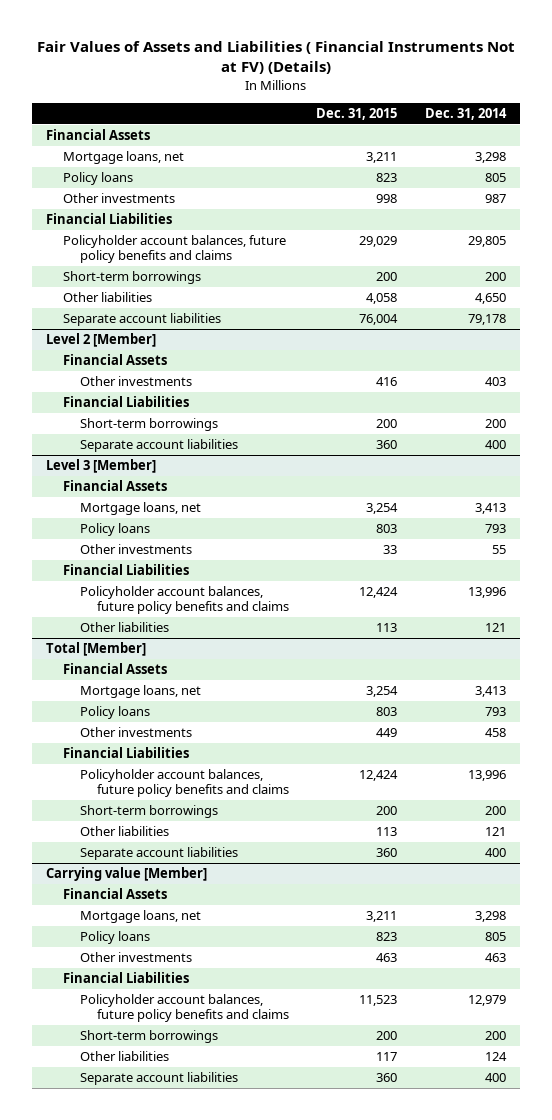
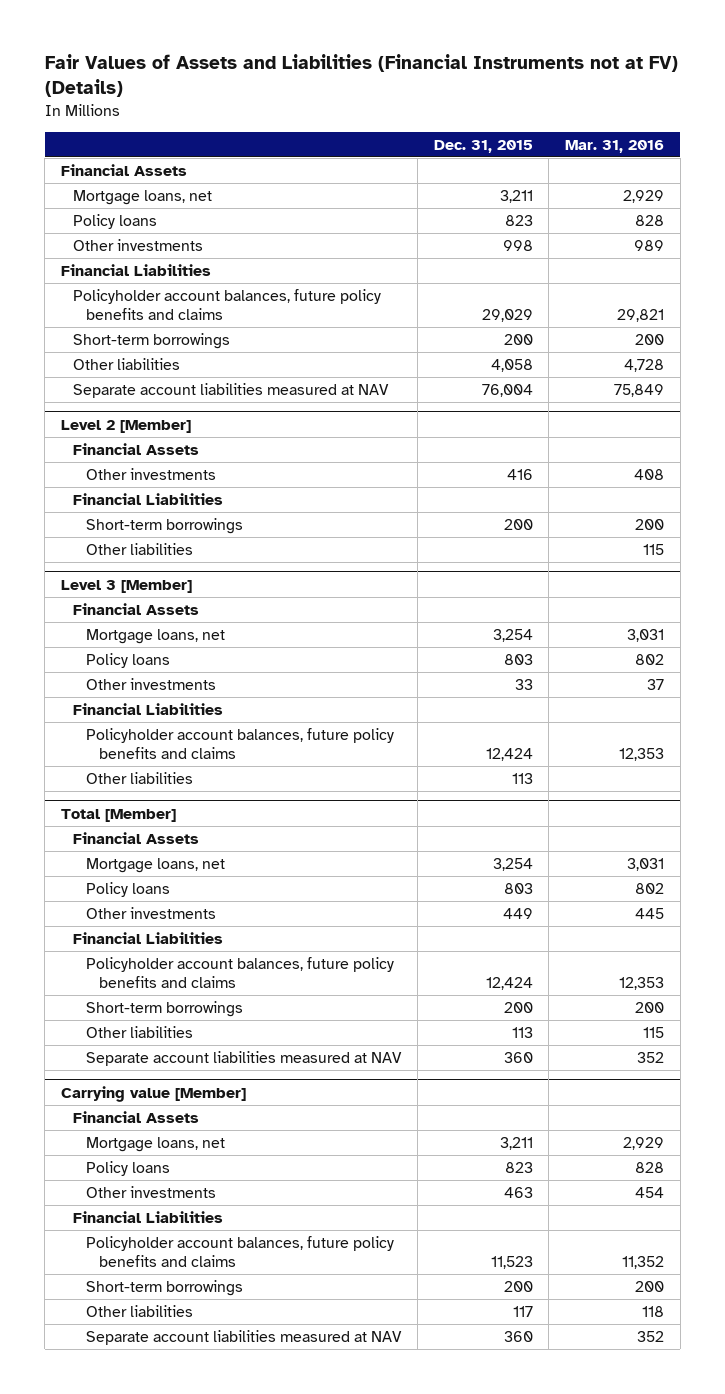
- Fair Values of Assets and Liabilities ( Financial Instruments Not at FV) (Details)
+ Fair Values of Assets and Liabilities (Financial Instruments not at FV) (Details)
- | Dec. 31, 2015 | Dec. 31, 2014
+ | Dec. 31, 2015 | Mar. 31, 2016
- Separate account liabilities | 76,004 | 79,178
+ Separate account liabilities measured at NAV | 76,004 | 75,849
@ Level 2 [Member]
- Separate account liabilities | 360 | 400
+ Other liabilities | | 115
@ Total [Member]
- Separate account liabilities | 360 | 400
+ Separate account liabilities measured at NAV | 360 | 352
@ Carrying value [Member]
- Separate account liabilities | 360 | 400
+ Separate account liabilities measured at NAV | 360 | 352

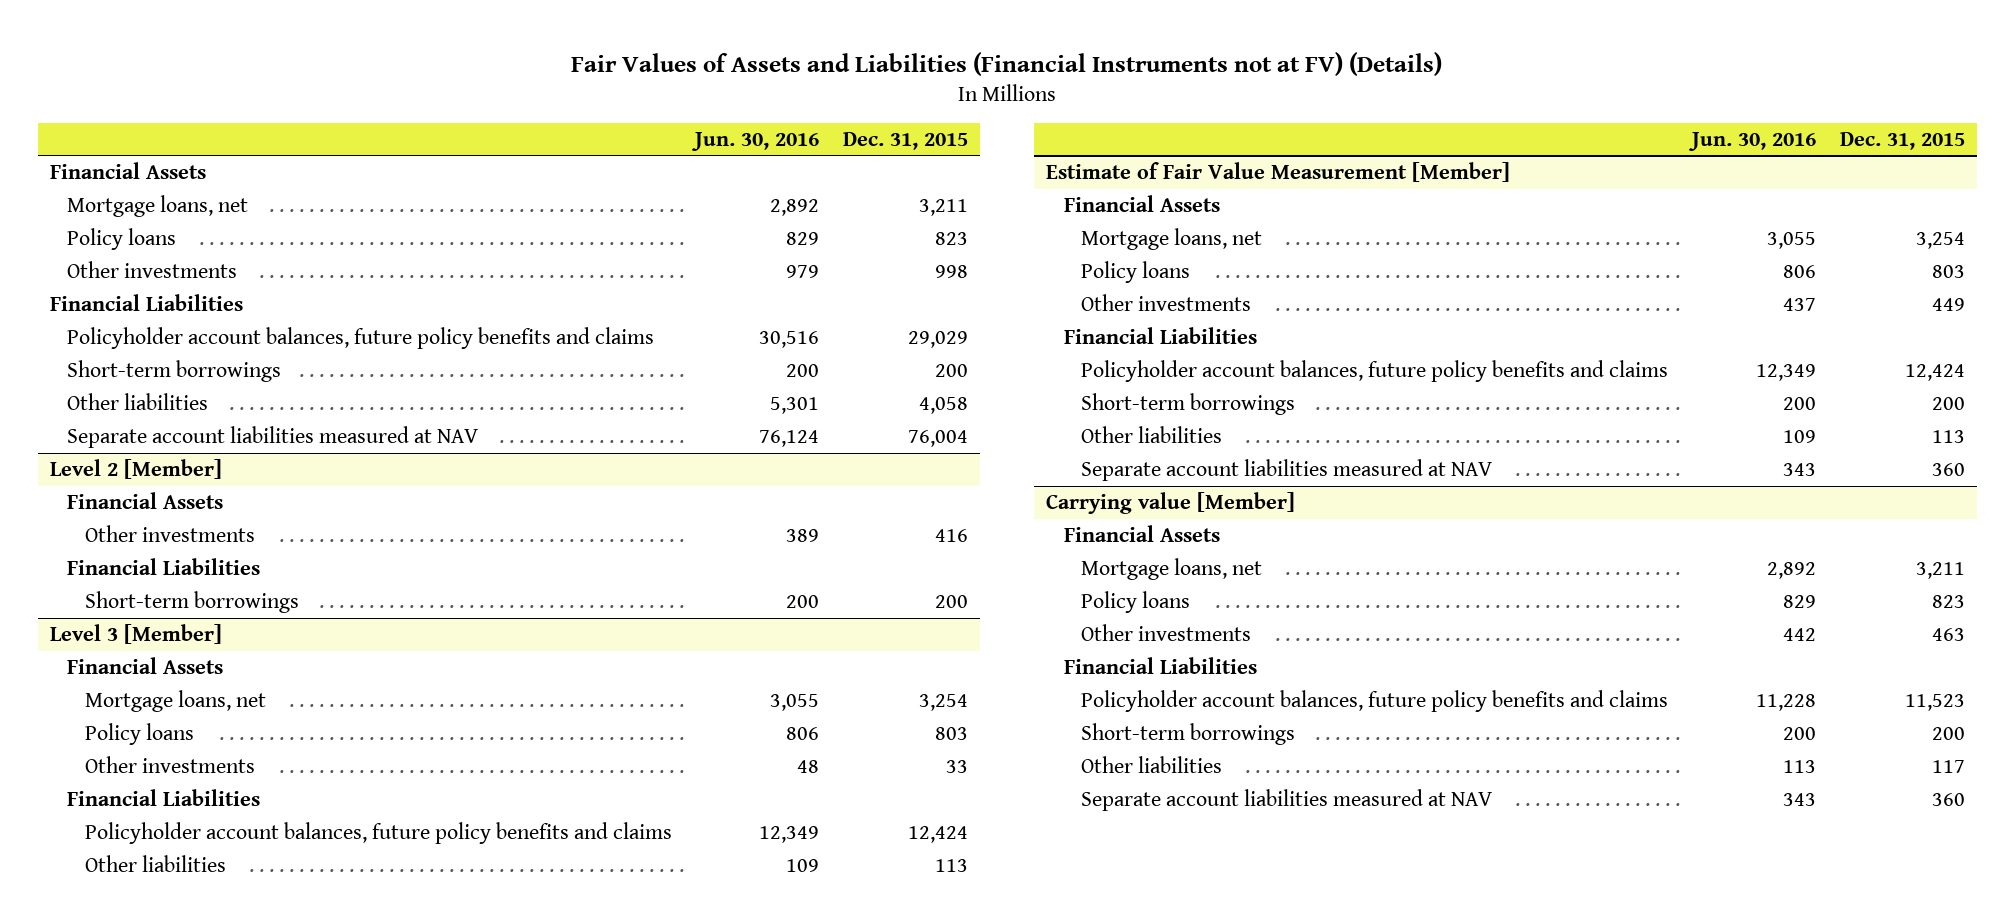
- | Dec. 31, 2015 | Mar. 31, 2016
+ | Jun. 30, 2016 | Dec. 31, 2015
@ Level 2 [Member]
- Other liabilities | | 115
- Total [Member]
+ Estimate of Fair Value Measurement [Member]

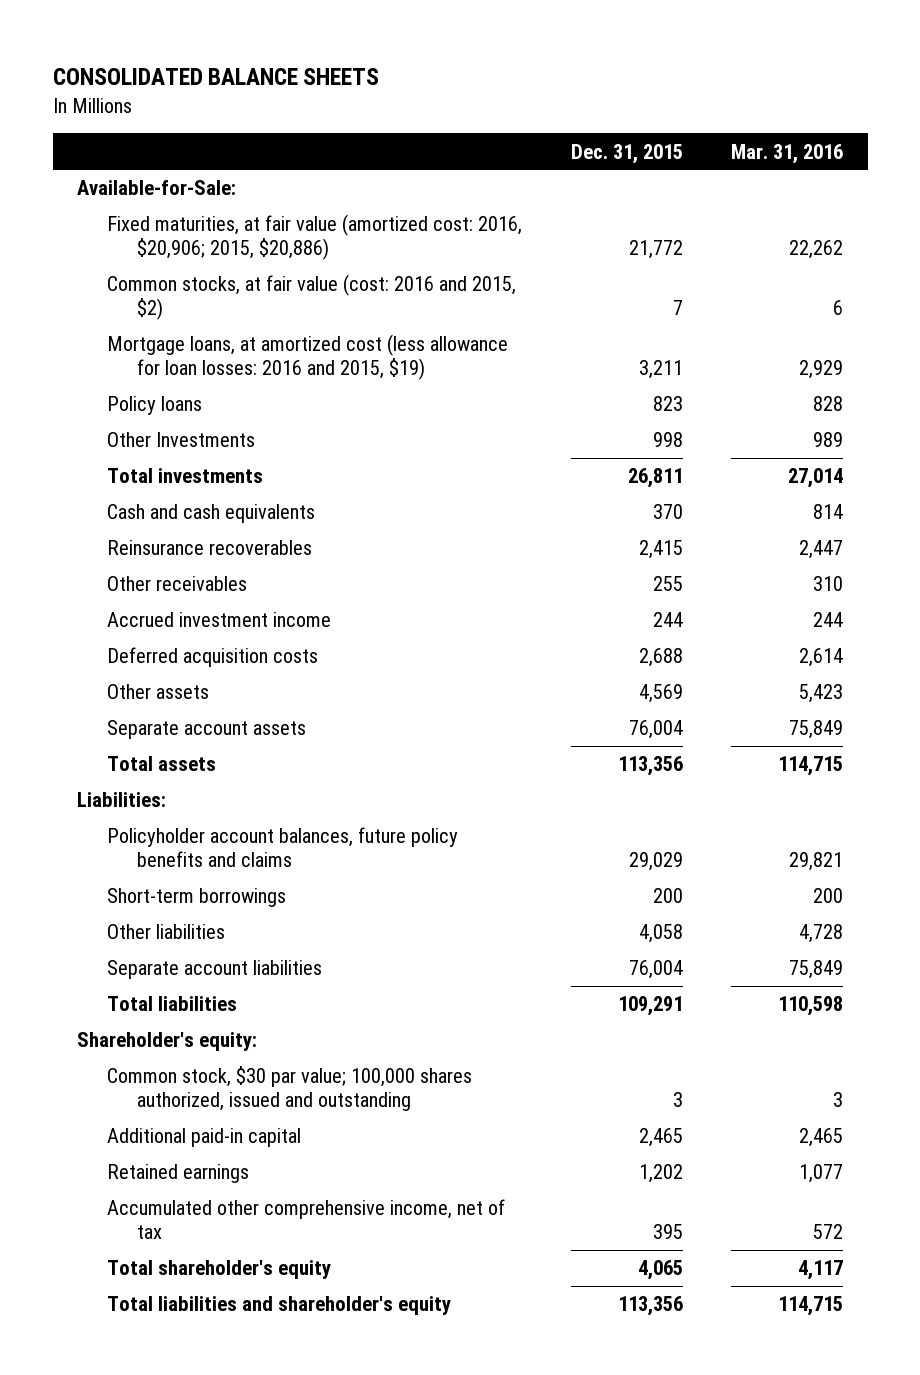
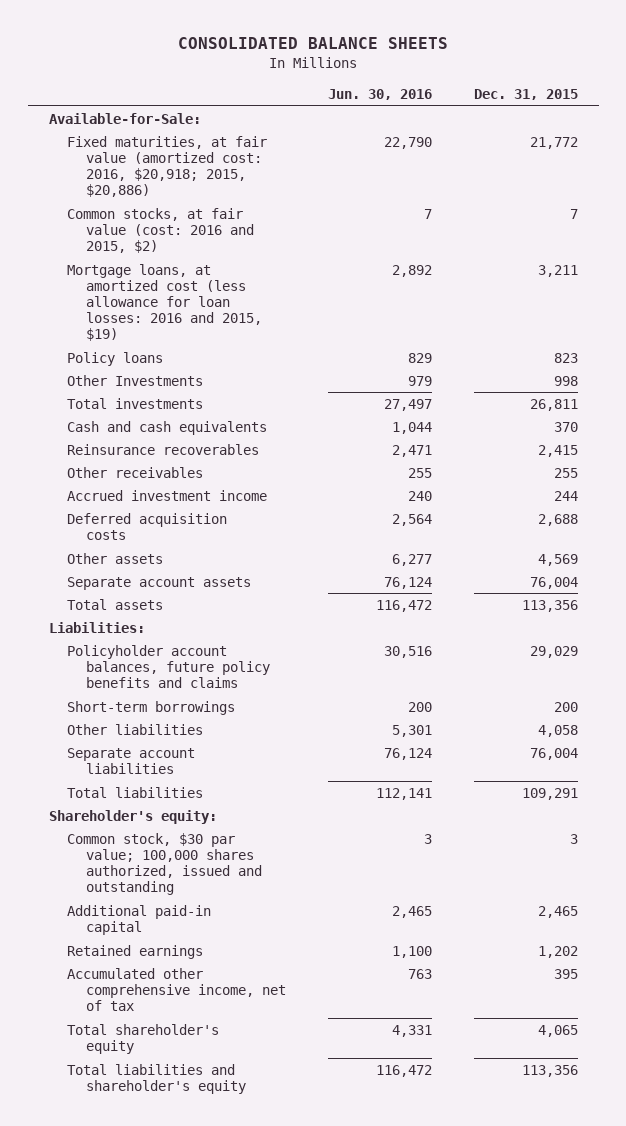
- | Dec. 31, 2015 | Mar. 31, 2016
+ | Jun. 30, 2016 | Dec. 31, 2015
- Fixed maturities, at fair value (amortized cost: 2016, $20,906; 2015, $20,886) | 21,772 | 22,262
+ Fixed maturities, at fair value (amortized cost: 2016, $20,918; 2015, $20,886) | 22,790 | 21,772

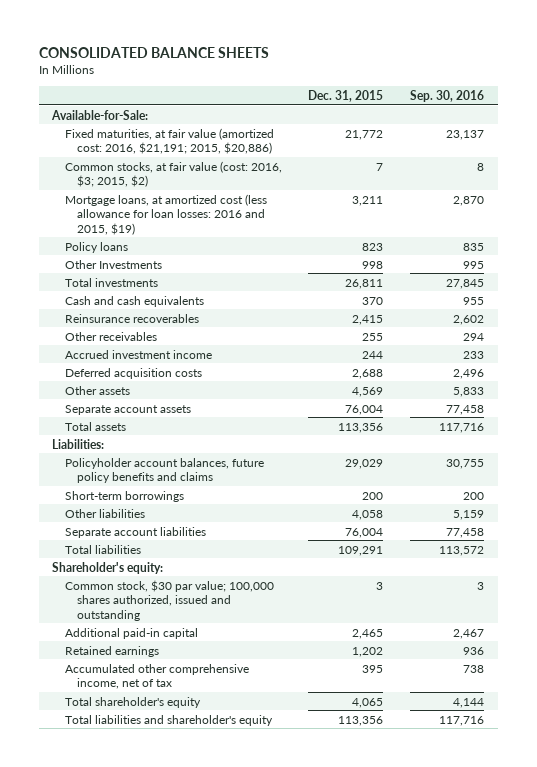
- | Jun. 30, 2016 | Dec. 31, 2015
+ | Dec. 31, 2015 | Sep. 30, 2016
- Fixed maturities, at fair value (amortized cost: 2016, $20,918; 2015, $20,886) | 22,790 | 21,772
- Common stocks, at fair value (cost: 2016 and 2015, $2) | 7 | 7
+ Fixed maturities, at fair value (amortized cost: 2016, $21,191; 2015, $20,886) | 21,772 | 23,137
+ Common stocks, at fair value (cost: 2016, $3; 2015, $2) | 7 | 8

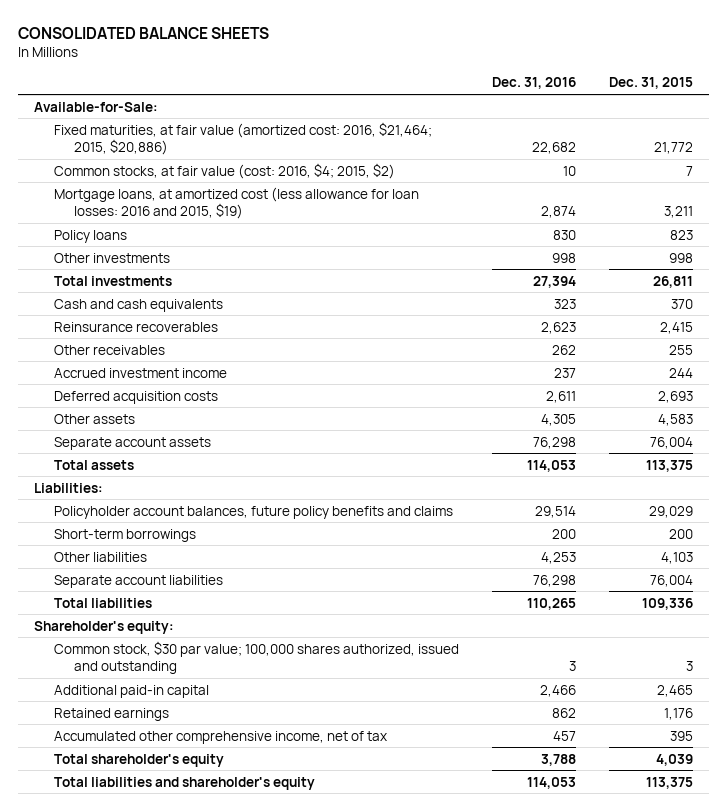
- | Dec. 31, 2015 | Sep. 30, 2016
+ | Dec. 31, 2016 | Dec. 31, 2015
- Fixed maturities, at fair value (amortized cost: 2016, $21,191; 2015, $20,886) | 21,772 | 23,137
- Common stocks, at fair value (cost: 2016, $3; 2015, $2) | 7 | 8
+ Fixed maturities, at fair value (amortized cost: 2016, $21,464; 2015, $20,886) | 22,682 | 21,772
+ Common stocks, at fair value (cost: 2016, $4; 2015, $2) | 10 | 7
- Other Investments | 998 | 995
+ Other investments | 998 | 998
- Deferred acquisition costs | 2,688 | 2,496
- Other assets | 4,569 | 5,833
+ Deferred acquisition costs | 2,611 | 2,693
+ Other assets | 4,305 | 4,583
- Total assets | 113,356 | 117,716
+ Total assets | 114,053 | 113,375
- Other liabilities | 4,058 | 5,159
+ Other liabilities | 4,253 | 4,103
- Total liabilities | 109,291 | 113,572
+ Total liabilities | 110,265 | 109,336
- Retained earnings | 1,202 | 936
+ Retained earnings | 862 | 1,176
- Total shareholder's equity | 4,065 | 4,144
- Total liabilities and shareholder's equity | 113,356 | 117,716
+ Total shareholder's equity | 3,788 | 4,039
+ Total liabilities and shareholder's equity | 114,053 | 113,375

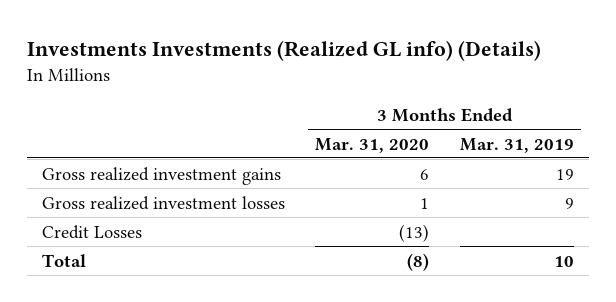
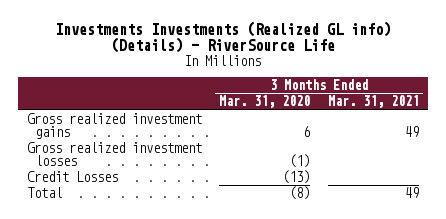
- Investments Investments (Realized GL info) (Details)
+ Investments Investments (Realized GL info) (Details) - RiverSource Life
- | 3 Months Ended Mar. 31, 2020 | 3 Months Ended Mar. 31, 2019
+ | 3 Months Ended Mar. 31, 2020 | 3 Months Ended Mar. 31, 2021
- Gross realized investment losses | 1 | 9
+ Gross realized investment losses | (1) |

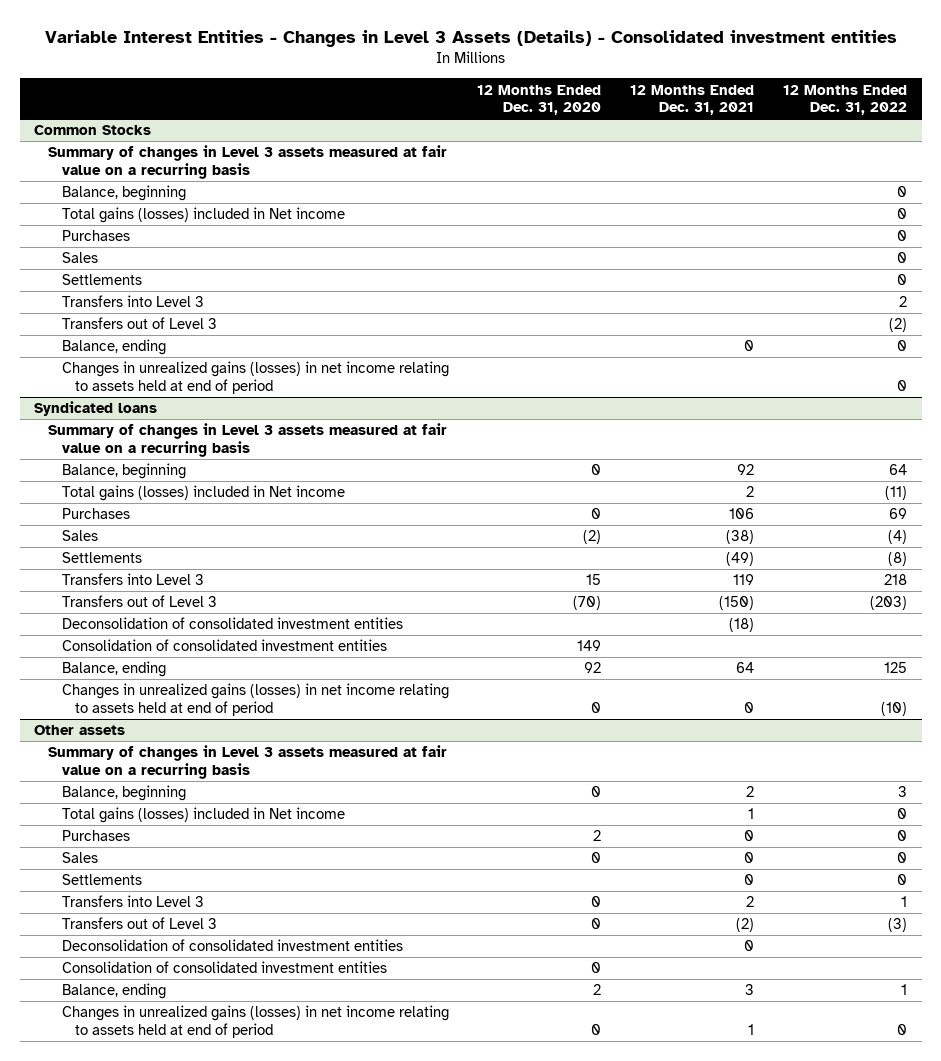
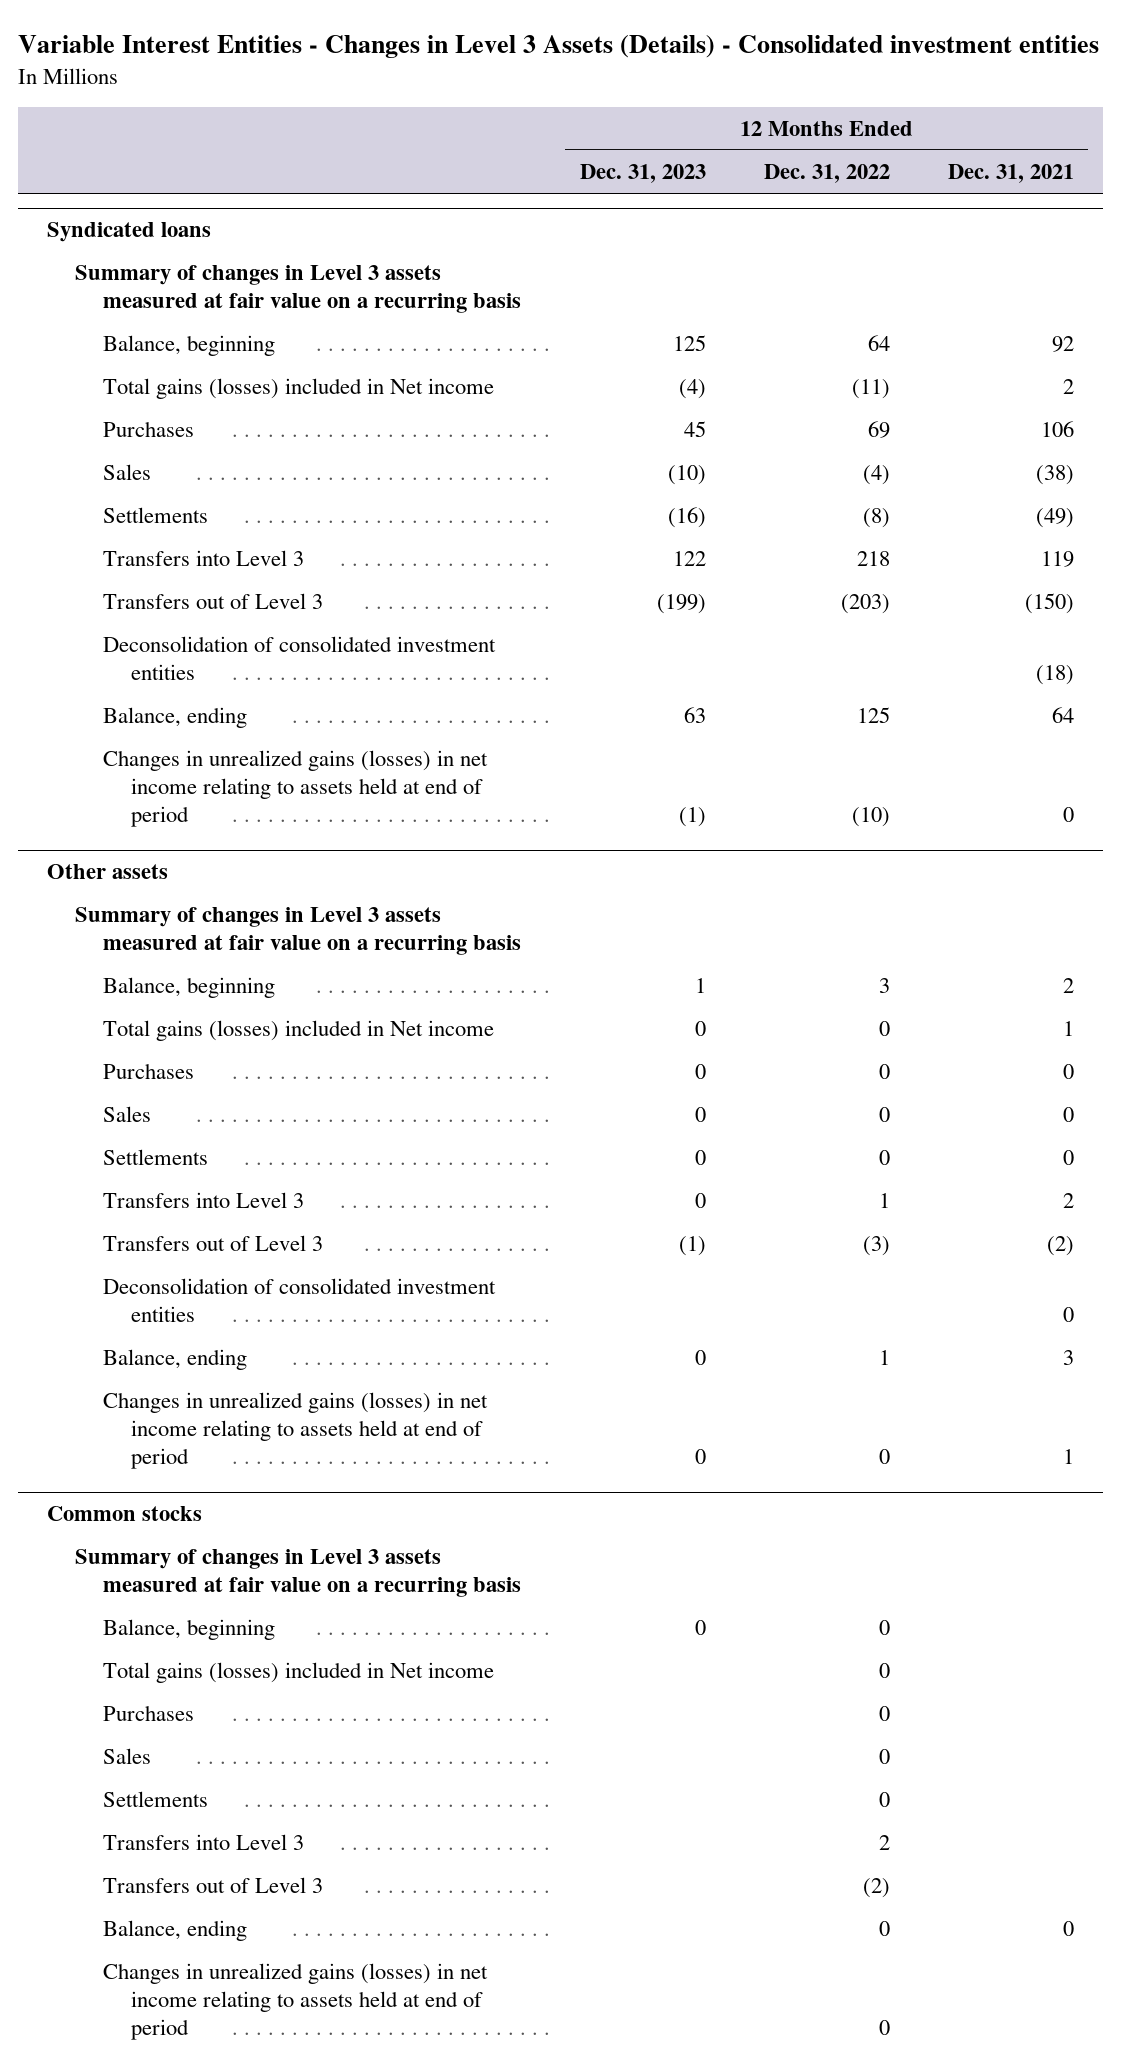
- | 12 Months Ended Dec. 31, 2020 | 12 Months Ended Dec. 31, 2021 | 12 Months Ended Dec. 31, 2022
+ | 12 Months Ended Dec. 31, 2023 | 12 Months Ended Dec. 31, 2022 | 12 Months Ended Dec. 31, 2021
- Common Stocks
- Summary of changes in Level 3 assets measured at fair value on a recurring basis
- Balance, beginning | | | 0
- Total gains (losses) included in Net income | | | 0
- Purchases | | | 0
- Sales | | | 0
- Settlements | | | 0
- Transfers into Level 3 | | | 2
- Transfers out of Level 3 | | | (2)
- Balance, ending | | 0 | 0
- Changes in unrealized gains (losses) in net income relating to assets held at end of period | | | 0
@ Syndicated loans
- Consolidation of consolidated investment entities | 149 | |
@ Other assets
- Consolidation of consolidated investment entities | 0 | |
+ Common stocks
+ Summary of changes in Level 3 assets measured at fair value on a recurring basis
+ Balance, beginning | 0 | 0 |
+ Total gains (losses) included in Net income | | 0 |
+ Purchases | | 0 |
+ Sales | | 0 |
+ Settlements | | 0 |
+ Transfers into Level 3 | | 2 |
+ Transfers out of Level 3 | | (2) |
+ Balance, ending | | 0 | 0
+ Changes in unrealized gains (losses) in net income relating to assets held at end of period | | 0 |

